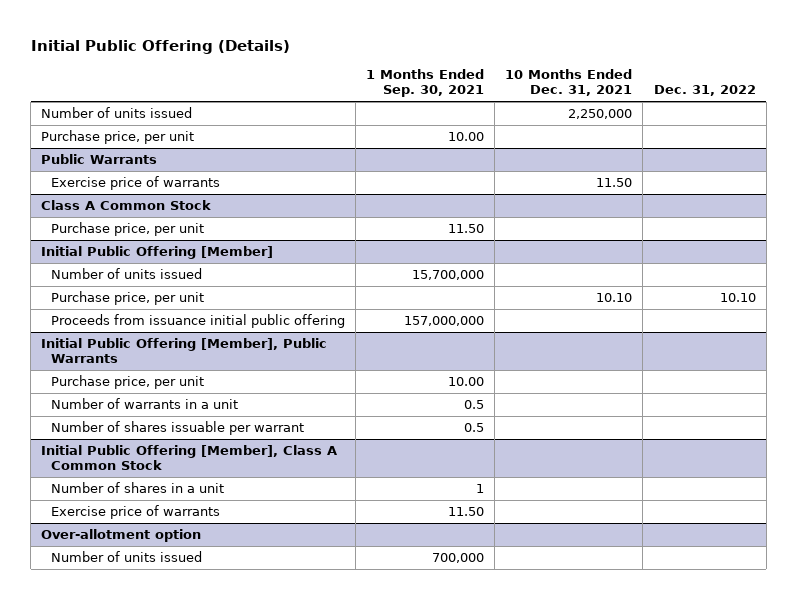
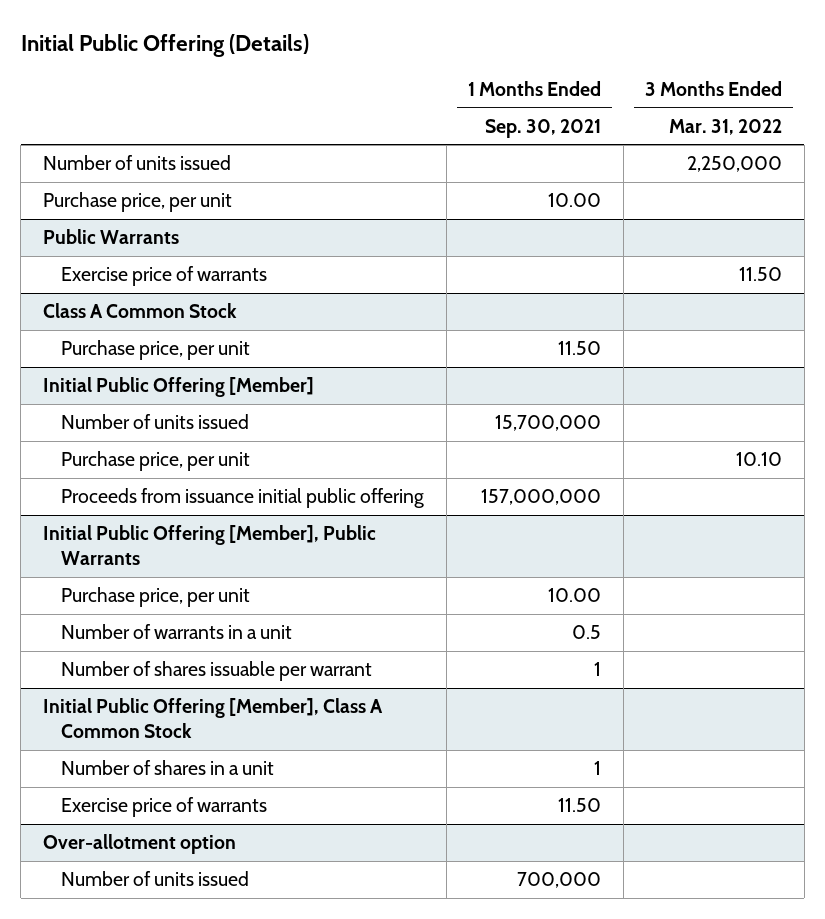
- | 1 Months Ended Sep. 30, 2021 | 10 Months Ended Dec. 31, 2021 | Dec. 31, 2022
+ | 1 Months Ended Sep. 30, 2021 | 3 Months Ended Mar. 31, 2022
@ Initial Public Offering [Member], Public Warrants
- Number of shares issuable per warrant | 0.5 | |
+ Number of shares issuable per warrant | 1 |

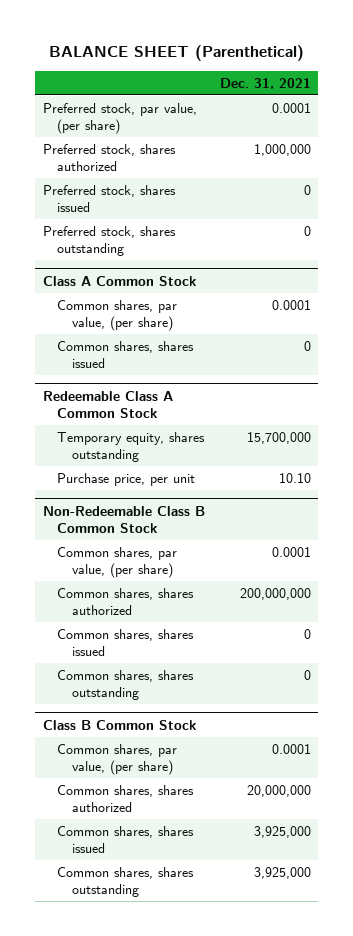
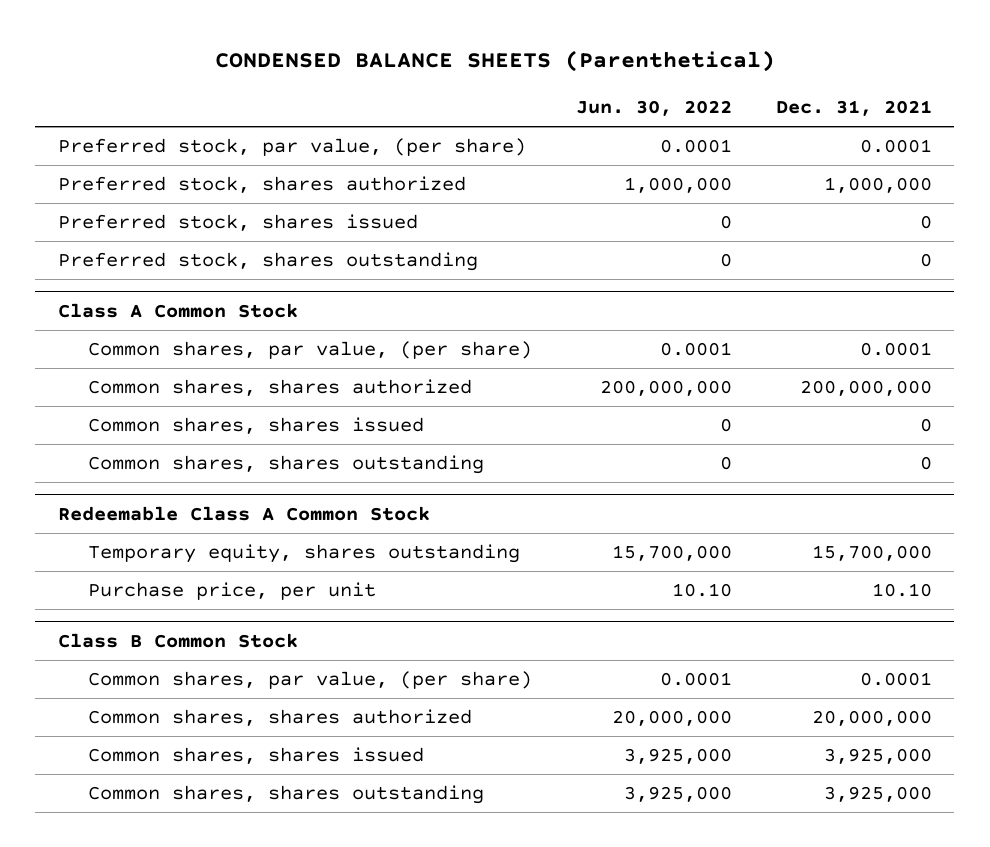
- BALANCE SHEET (Parenthetical)
+ CONDENSED BALANCE SHEETS (Parenthetical)
- | Dec. 31, 2021
+ | Jun. 30, 2022 | Dec. 31, 2021
@ Class A Common Stock
+ Common shares, shares authorized | 200,000,000 | 200,000,000
+ Common shares, shares outstanding | 0 | 0
- Non-Redeemable Class B Common Stock
- Common shares, par value, (per share) | 0.0001
- Common shares, shares authorized | 200,000,000
- Common shares, shares issued | 0
- Common shares, shares outstanding | 0

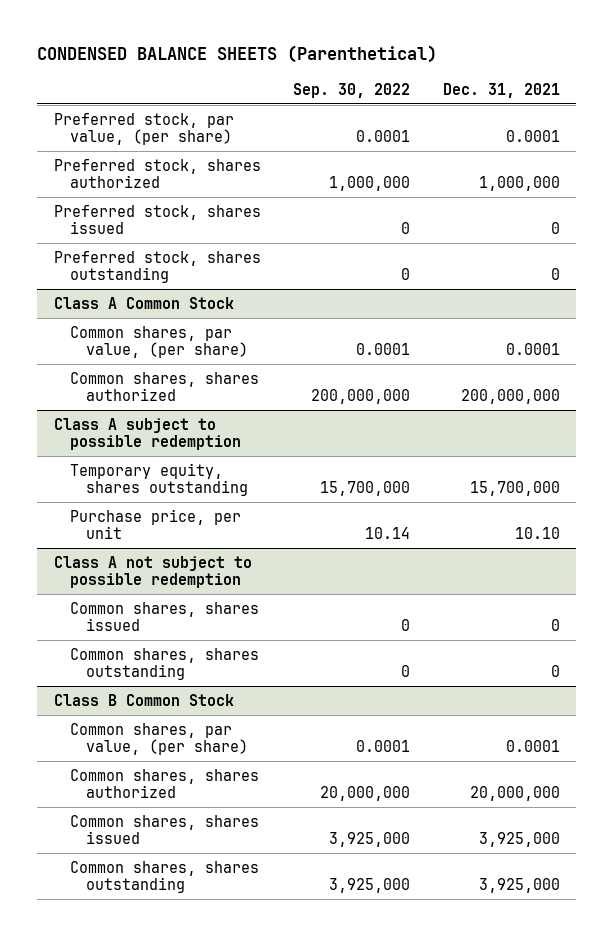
- | Jun. 30, 2022 | Dec. 31, 2021
+ | Sep. 30, 2022 | Dec. 31, 2021
@ Class A Common Stock
- Common shares, shares issued | 0 | 0
- Common shares, shares outstanding | 0 | 0
- Redeemable Class A Common Stock
+ Class A subject to possible redemption
+ Class A not subject to possible redemption
+ Common shares, shares issued | 0 | 0
+ Common shares, shares outstanding | 0 | 0

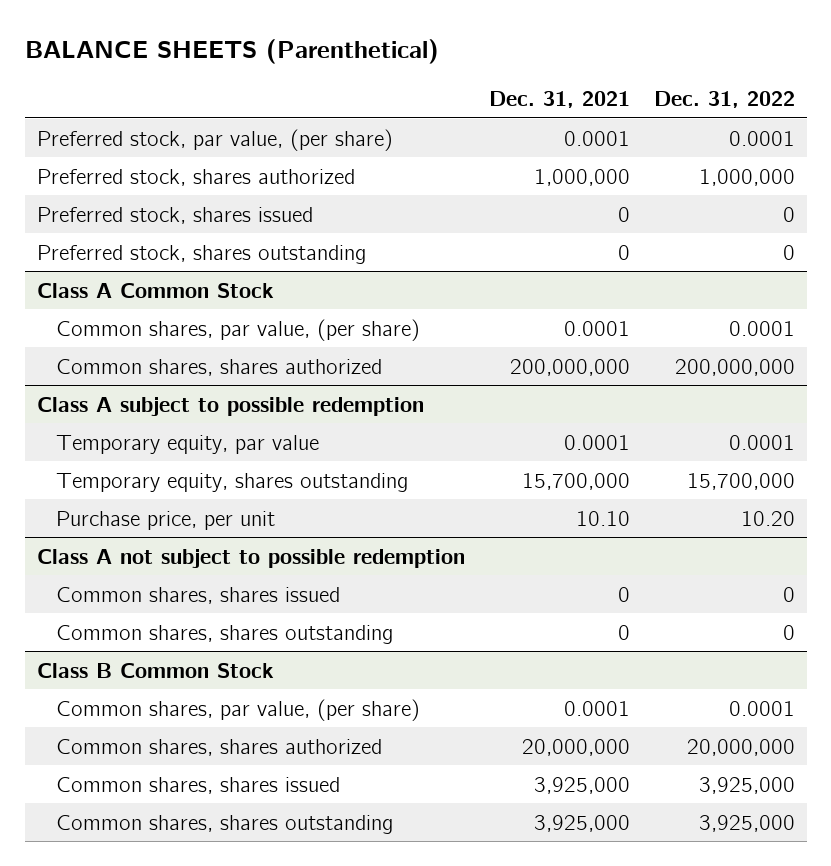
- CONDENSED BALANCE SHEETS (Parenthetical)
+ BALANCE SHEETS (Parenthetical)
- | Sep. 30, 2022 | Dec. 31, 2021
+ | Dec. 31, 2021 | Dec. 31, 2022
@ Class A subject to possible redemption
+ Temporary equity, par value | 0.0001 | 0.0001

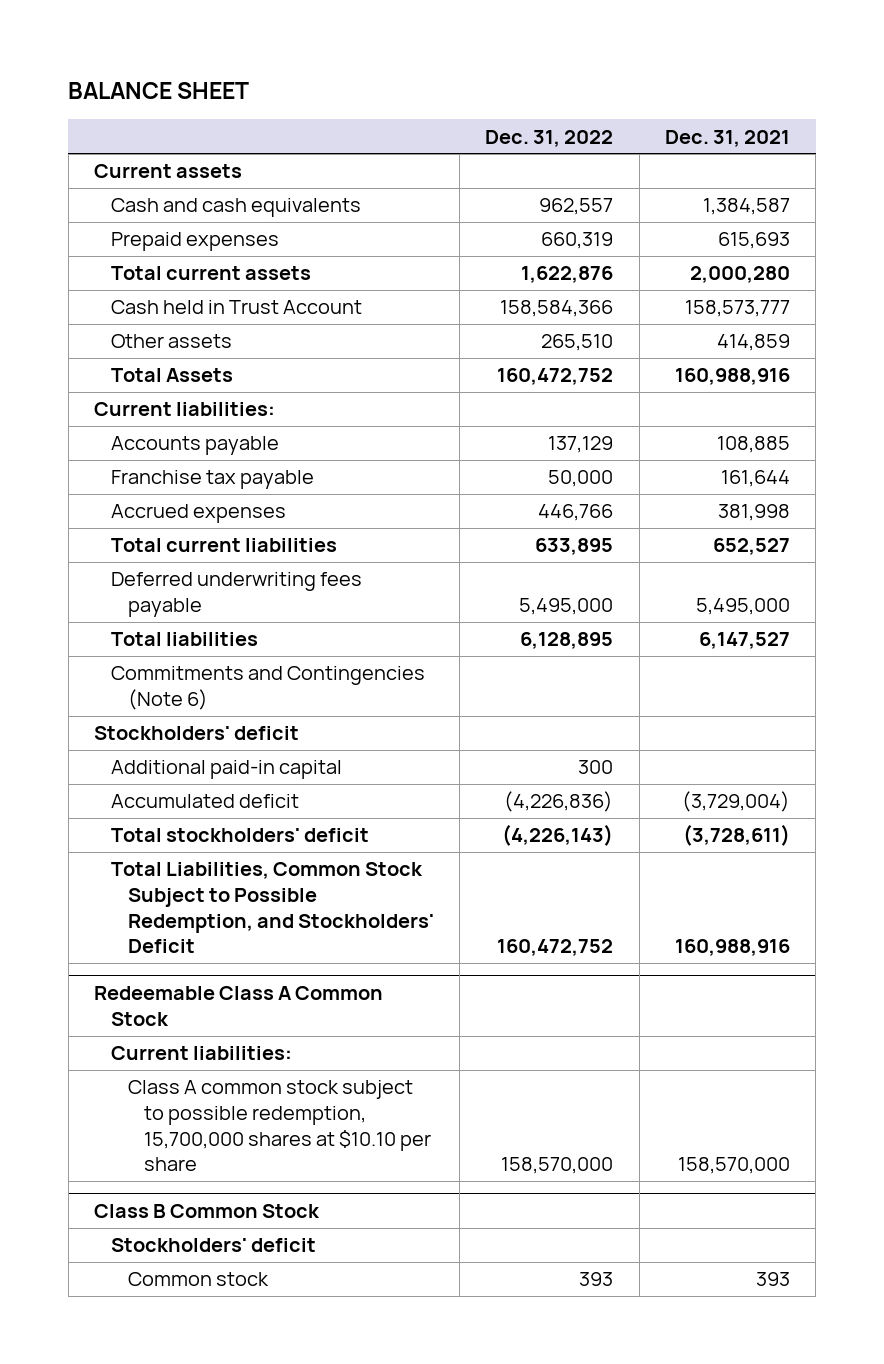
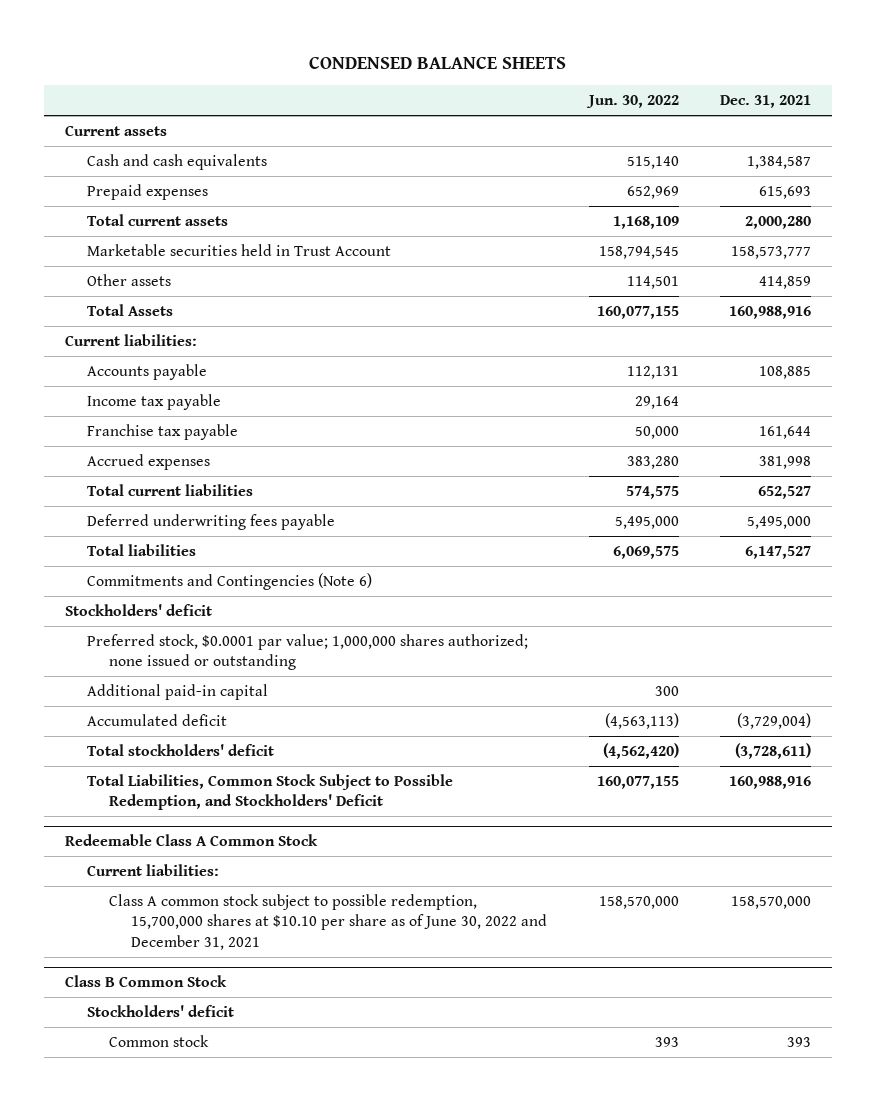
- BALANCE SHEET
+ CONDENSED BALANCE SHEETS
- | Dec. 31, 2022 | Dec. 31, 2021
+ | Jun. 30, 2022 | Dec. 31, 2021
- Cash held in Trust Account | 158,584,366 | 158,573,777
+ Marketable securities held in Trust Account | 158,794,545 | 158,573,777
+ Income tax payable | 29,164 |
+ Preferred stock, $0.0001 par value; 1,000,000 shares authorized; none issued or outstanding
@ Redeemable Class A Common Stock
- Class A common stock subject to possible redemption, 15,700,000 shares at $10.10 per share | 158,570,000 | 158,570,000
+ Class A common stock subject to possible redemption, 15,700,000 shares at $10.10 per share as of June 30, 2022 and December 31, 2021 | 158,570,000 | 158,570,000

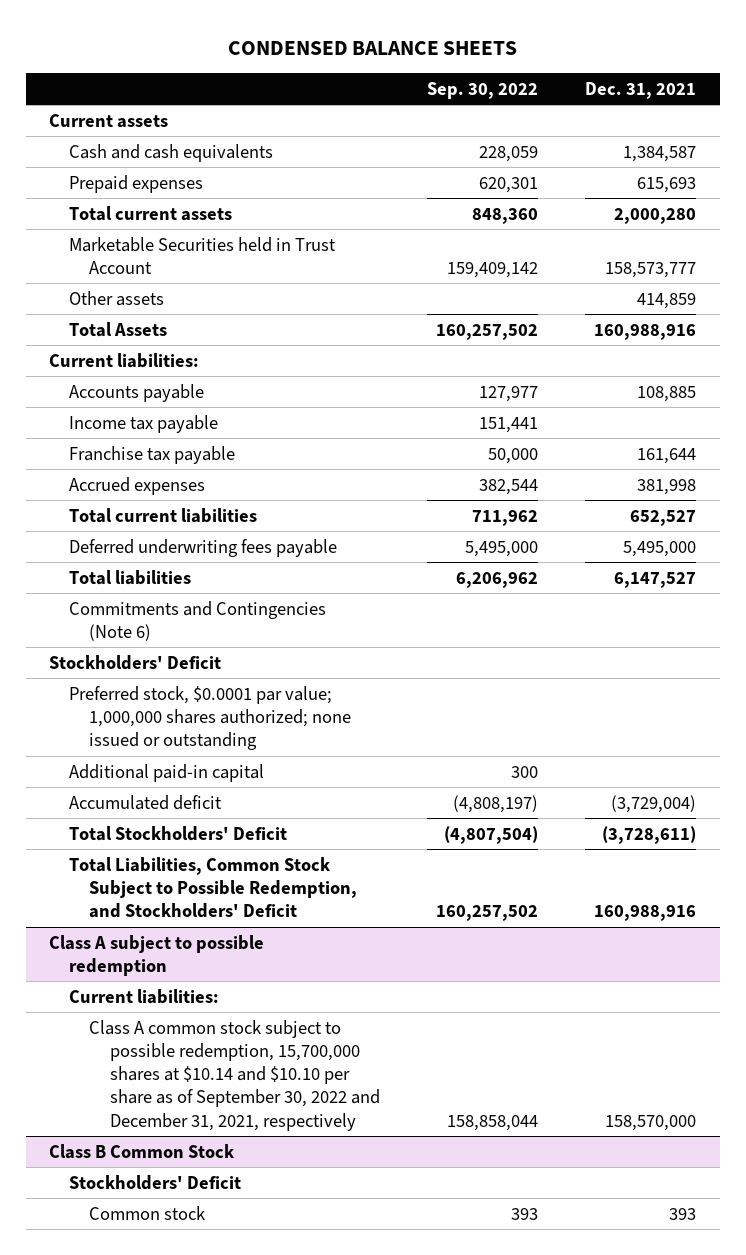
- | Jun. 30, 2022 | Dec. 31, 2021
+ | Sep. 30, 2022 | Dec. 31, 2021
- Marketable securities held in Trust Account | 158,794,545 | 158,573,777
+ Marketable Securities held in Trust Account | 159,409,142 | 158,573,777
- Stockholders' deficit
+ Stockholders' Deficit
- Total stockholders' deficit | (4,562,420) | (3,728,611)
+ Total Stockholders' Deficit | (4,807,504) | (3,728,611)
- Redeemable Class A Common Stock
+ Class A subject to possible redemption
- Class A common stock subject to possible redemption, 15,700,000 shares at $10.10 per share as of June 30, 2022 and December 31, 2021 | 158,570,000 | 158,570,000
+ Class A common stock subject to possible redemption, 15,700,000 shares at $10.14 and $10.10 per share as of September 30, 2022 and December 31, 2021, respectively | 158,858,044 | 158,570,000
@ Class B Common Stock
- Stockholders' deficit
+ Stockholders' Deficit

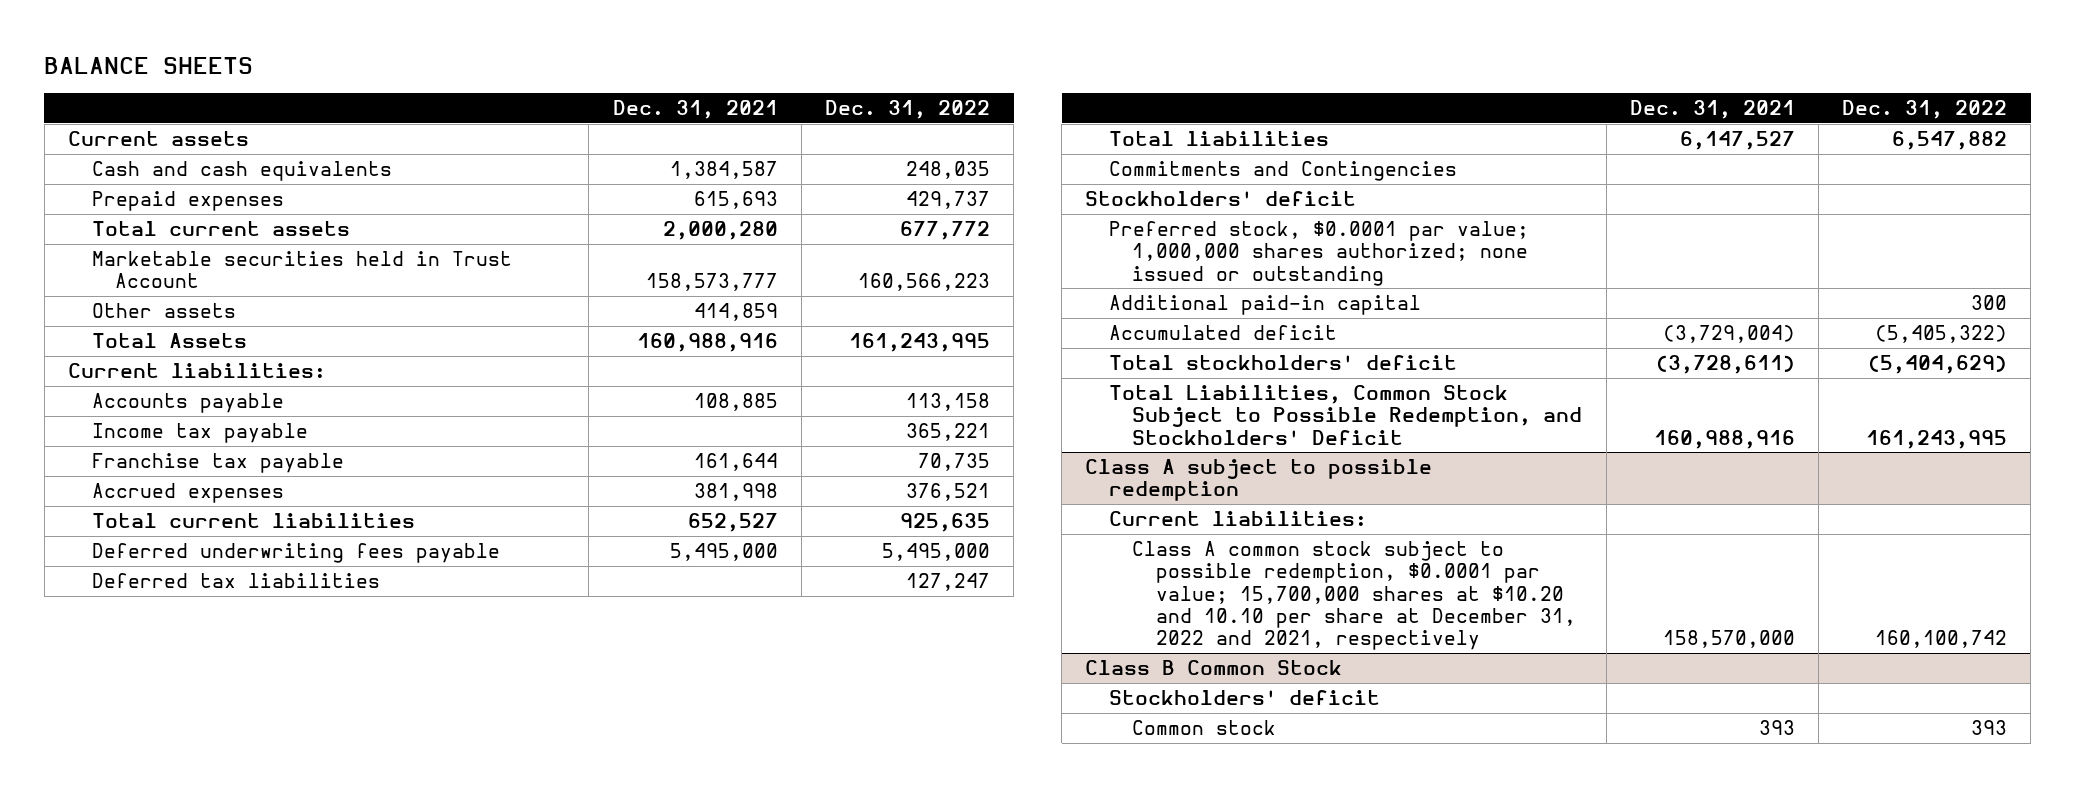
- CONDENSED BALANCE SHEETS
+ BALANCE SHEETS
- | Sep. 30, 2022 | Dec. 31, 2021
+ | Dec. 31, 2021 | Dec. 31, 2022
- Marketable Securities held in Trust Account | 159,409,142 | 158,573,777
+ Marketable securities held in Trust Account | 158,573,777 | 160,566,223
+ Deferred tax liabilities | | 127,247
- Commitments and Contingencies (Note 6)
- Stockholders' Deficit
+ Commitments and Contingencies
+ Stockholders' deficit
- Total Stockholders' Deficit | (4,807,504) | (3,728,611)
+ Total stockholders' deficit | (3,728,611) | (5,404,629)
@ Class A subject to possible redemption
- Class A common stock subject to possible redemption, 15,700,000 shares at $10.14 and $10.10 per share as of September 30, 2022 and December 31, 2021, respectively | 158,858,044 | 158,570,000
+ Class A common stock subject to possible redemption, $0.0001 par value; 15,700,000 shares at $10.20 and 10.10 per share at December 31, 2022 and 2021, respectively | 158,570,000 | 160,100,742
@ Class B Common Stock
- Stockholders' Deficit
+ Stockholders' deficit

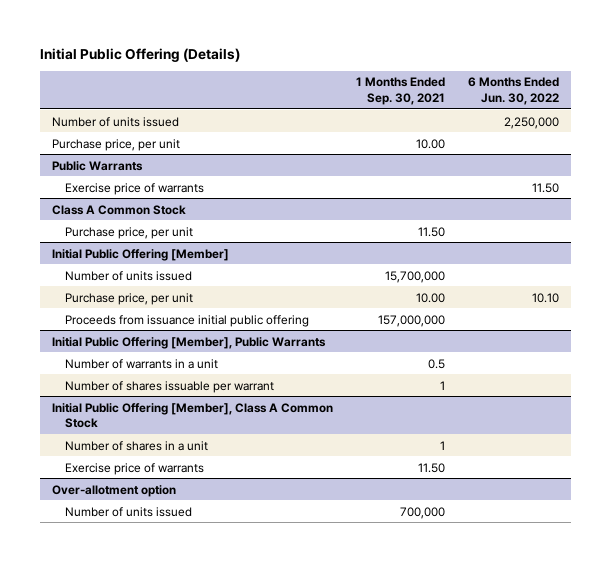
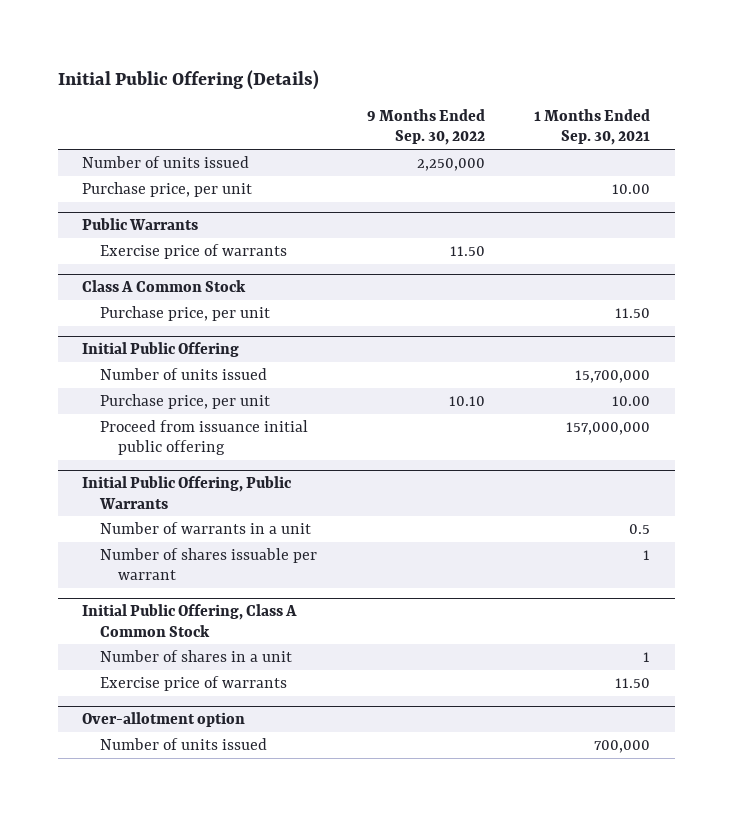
- | 1 Months Ended Sep. 30, 2021 | 6 Months Ended Jun. 30, 2022
+ | 9 Months Ended Sep. 30, 2022 | 1 Months Ended Sep. 30, 2021
- Initial Public Offering [Member]
+ Initial Public Offering
- Proceeds from issuance initial public offering | 157,000,000 |
- Initial Public Offering [Member], Public Warrants
+ Proceed from issuance initial public offering | | 157,000,000
+ Initial Public Offering, Public Warrants
- Initial Public Offering [Member], Class A Common Stock
+ Initial Public Offering, Class A Common Stock

